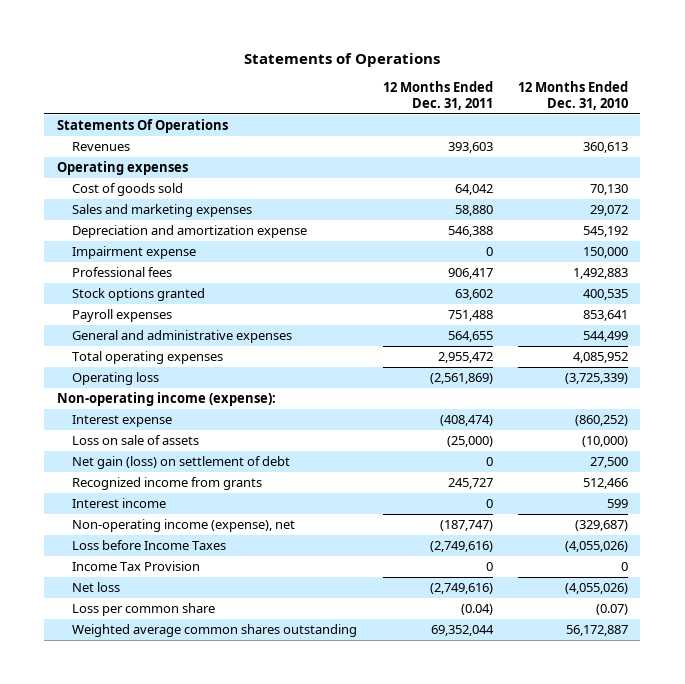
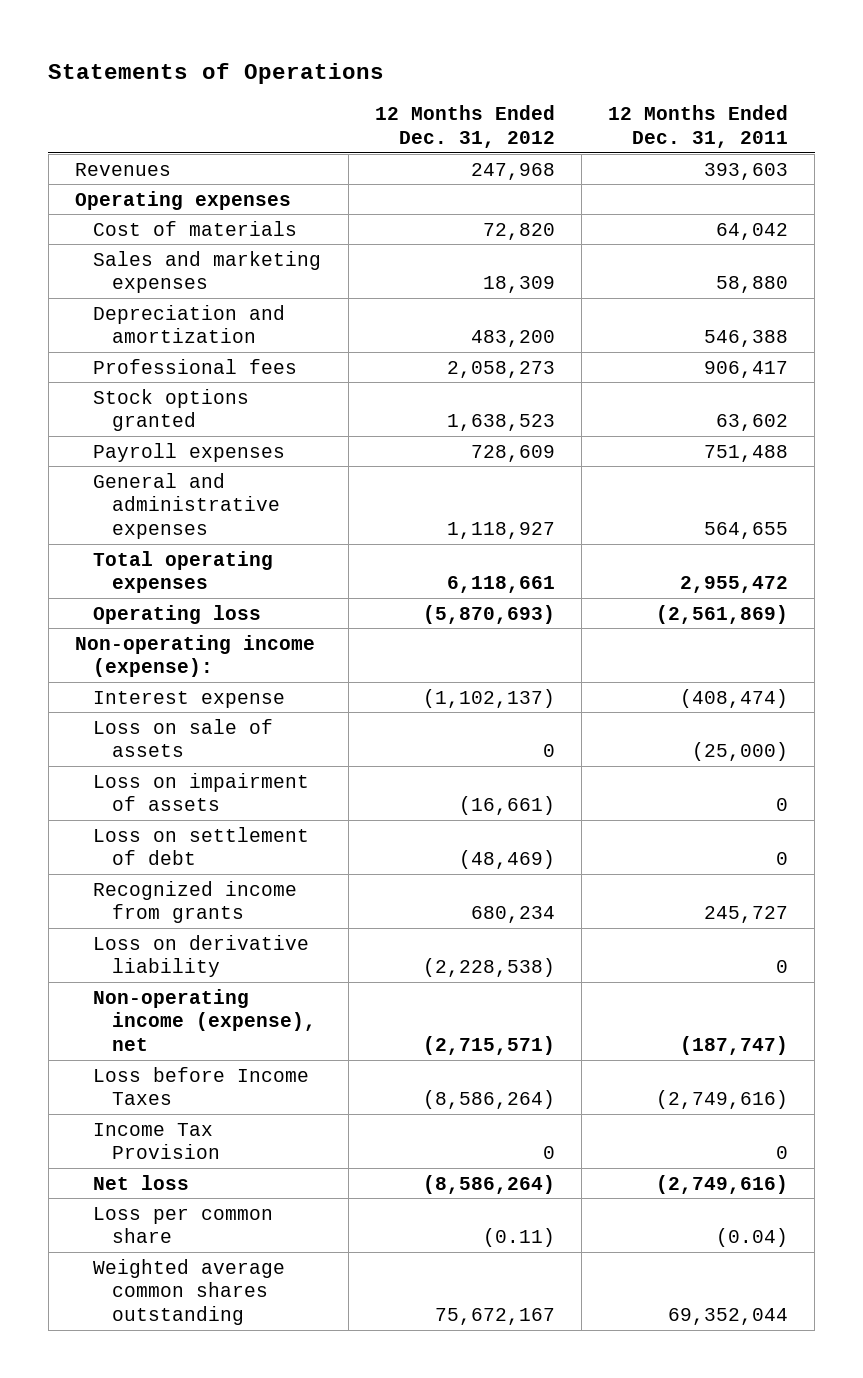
- | 12 Months Ended Dec. 31, 2011 | 12 Months Ended Dec. 31, 2010
+ | 12 Months Ended Dec. 31, 2012 | 12 Months Ended Dec. 31, 2011
- Statements Of Operations
- Cost of goods sold | 64,042 | 70,130
+ Cost of materials | 72,820 | 64,042
- Depreciation and amortization expense | 546,388 | 545,192
- Impairment expense | 0 | 150,000
+ Depreciation and amortization | 483,200 | 546,388
- Net gain (loss) on settlement of debt | 0 | 27,500
+ Loss on impairment of assets | (16,661) | 0
+ Loss on settlement of debt | (48,469) | 0
- Interest income | 0 | 599
+ Loss on derivative liability | (2,228,538) | 0

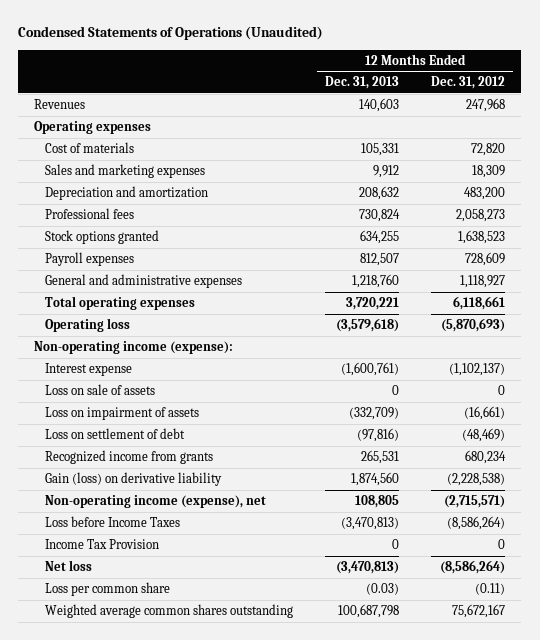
- Statements of Operations
+ Condensed Statements of Operations (Unaudited)
- | 12 Months Ended Dec. 31, 2012 | 12 Months Ended Dec. 31, 2011
+ | 12 Months Ended Dec. 31, 2013 | 12 Months Ended Dec. 31, 2012
- Loss on derivative liability | (2,228,538) | 0
+ Gain (loss) on derivative liability | 1,874,560 | (2,228,538)

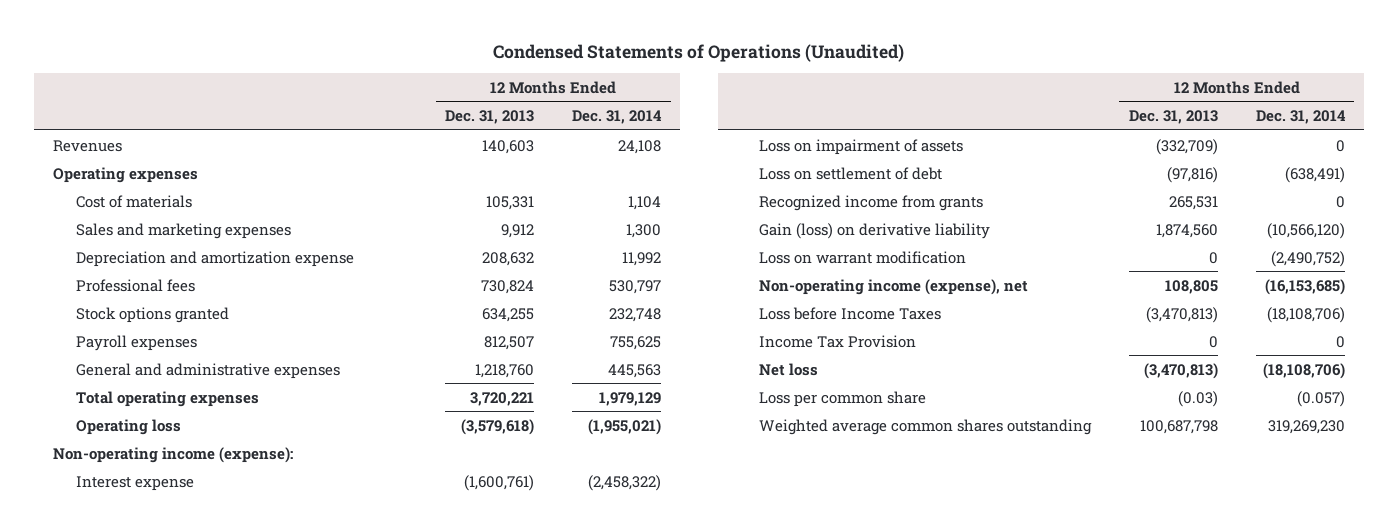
- | 12 Months Ended Dec. 31, 2013 | 12 Months Ended Dec. 31, 2012
+ | 12 Months Ended Dec. 31, 2013 | 12 Months Ended Dec. 31, 2014
- Depreciation and amortization | 208,632 | 483,200
+ Depreciation and amortization expense | 208,632 | 11,992
- Loss on sale of assets | 0 | 0
+ Loss on warrant modification | 0 | (2,490,752)

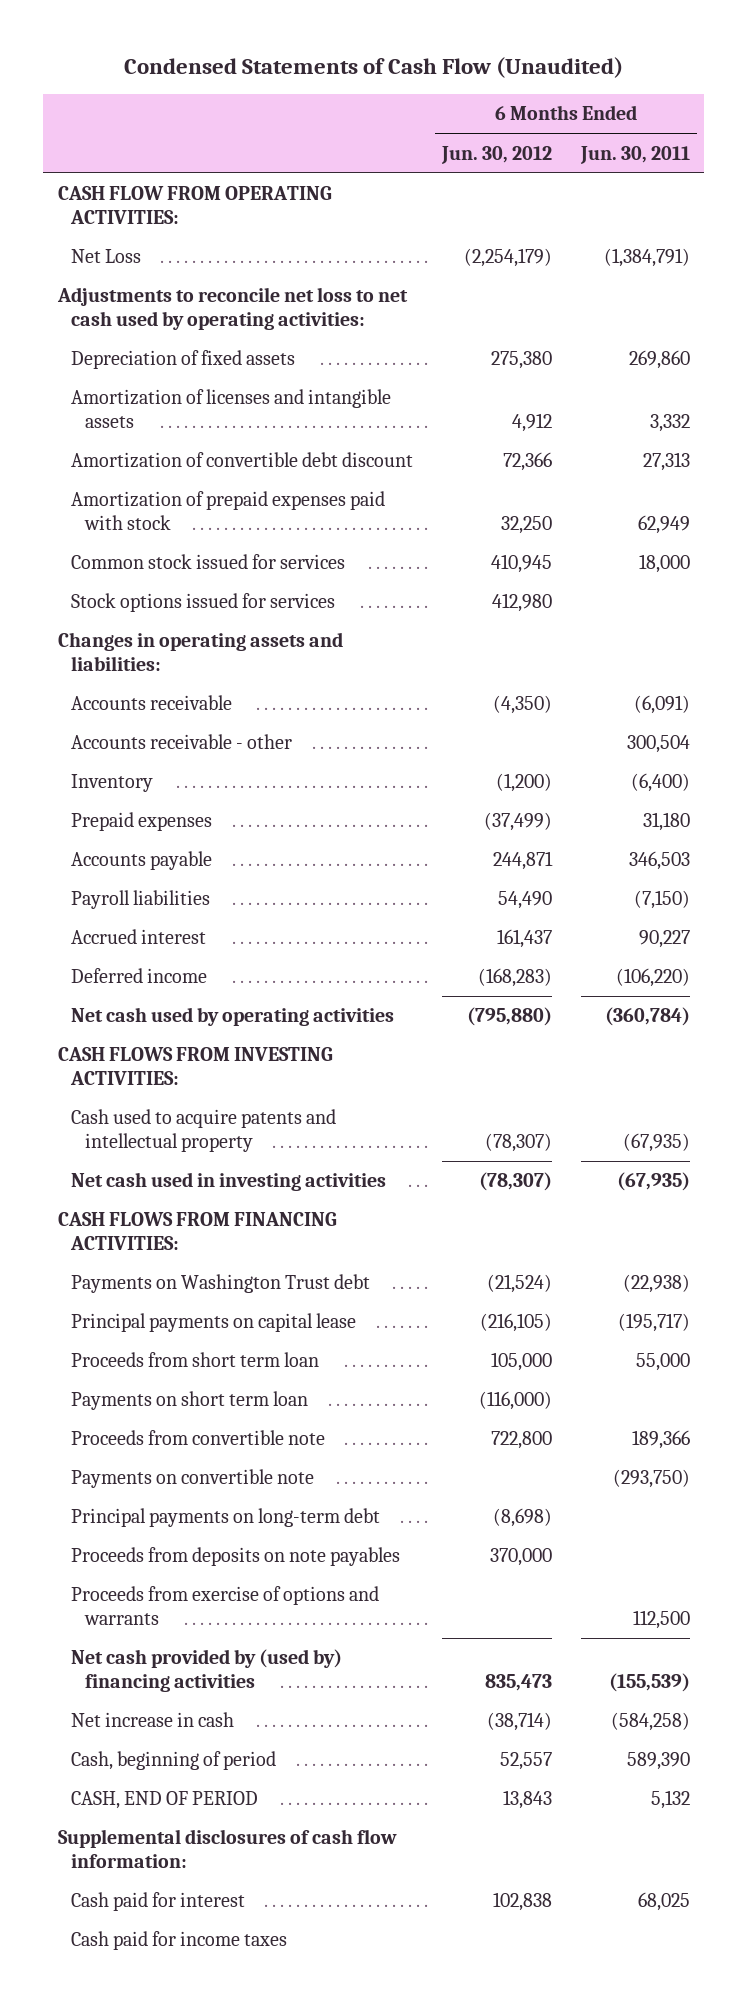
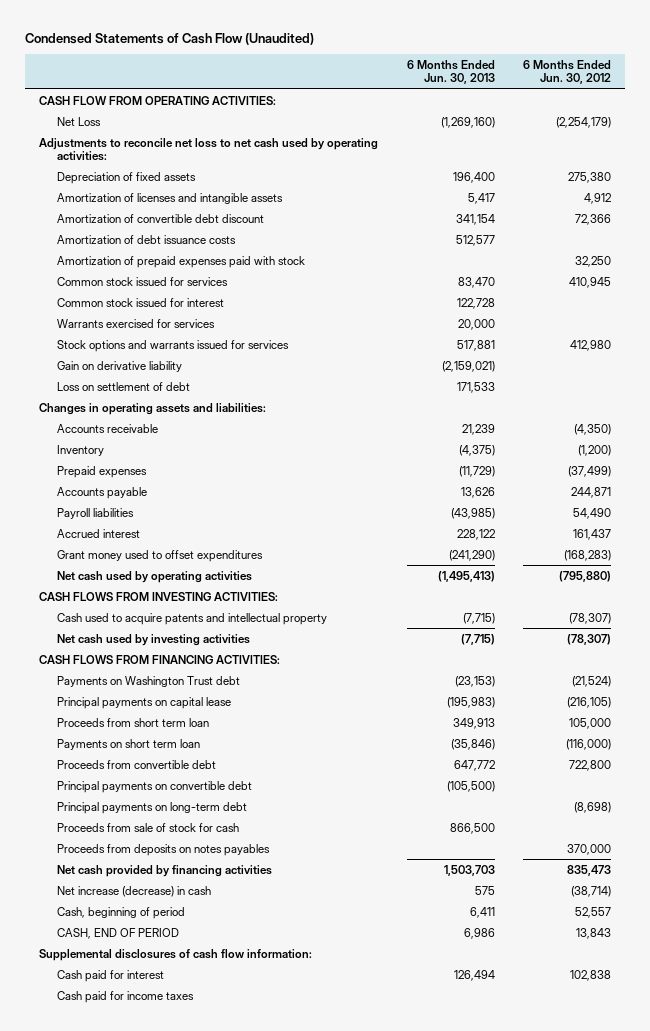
- | 6 Months Ended Jun. 30, 2012 | 6 Months Ended Jun. 30, 2011
+ | 6 Months Ended Jun. 30, 2013 | 6 Months Ended Jun. 30, 2012
+ Amortization of debt issuance costs | 512,577 |
- Stock options issued for services | 412,980 |
+ Common stock issued for interest | 122,728 |
+ Warrants exercised for services | 20,000 |
+ Stock options and warrants issued for services | 517,881 | 412,980
+ Gain on derivative liability | (2,159,021) |
+ Loss on settlement of debt | 171,533 |
- Accounts receivable - other | | 300,504
- Deferred income | (168,283) | (106,220)
+ Grant money used to offset expenditures | (241,290) | (168,283)
- Net cash used in investing activities | (78,307) | (67,935)
+ Net cash used by investing activities | (7,715) | (78,307)
- Proceeds from convertible note | 722,800 | 189,366
- Payments on convertible note | | (293,750)
+ Proceeds from convertible debt | 647,772 | 722,800
+ Principal payments on convertible debt | (105,500) |
- Proceeds from deposits on note payables | 370,000 |
- Proceeds from exercise of options and warrants | | 112,500
- Net cash provided by (used by) financing activities | 835,473 | (155,539)
- Net increase in cash | (38,714) | (584,258)
+ Proceeds from sale of stock for cash | 866,500 |
+ Proceeds from deposits on notes payables | | 370,000
+ Net cash provided by financing activities | 1,503,703 | 835,473
+ Net increase (decrease) in cash | 575 | (38,714)

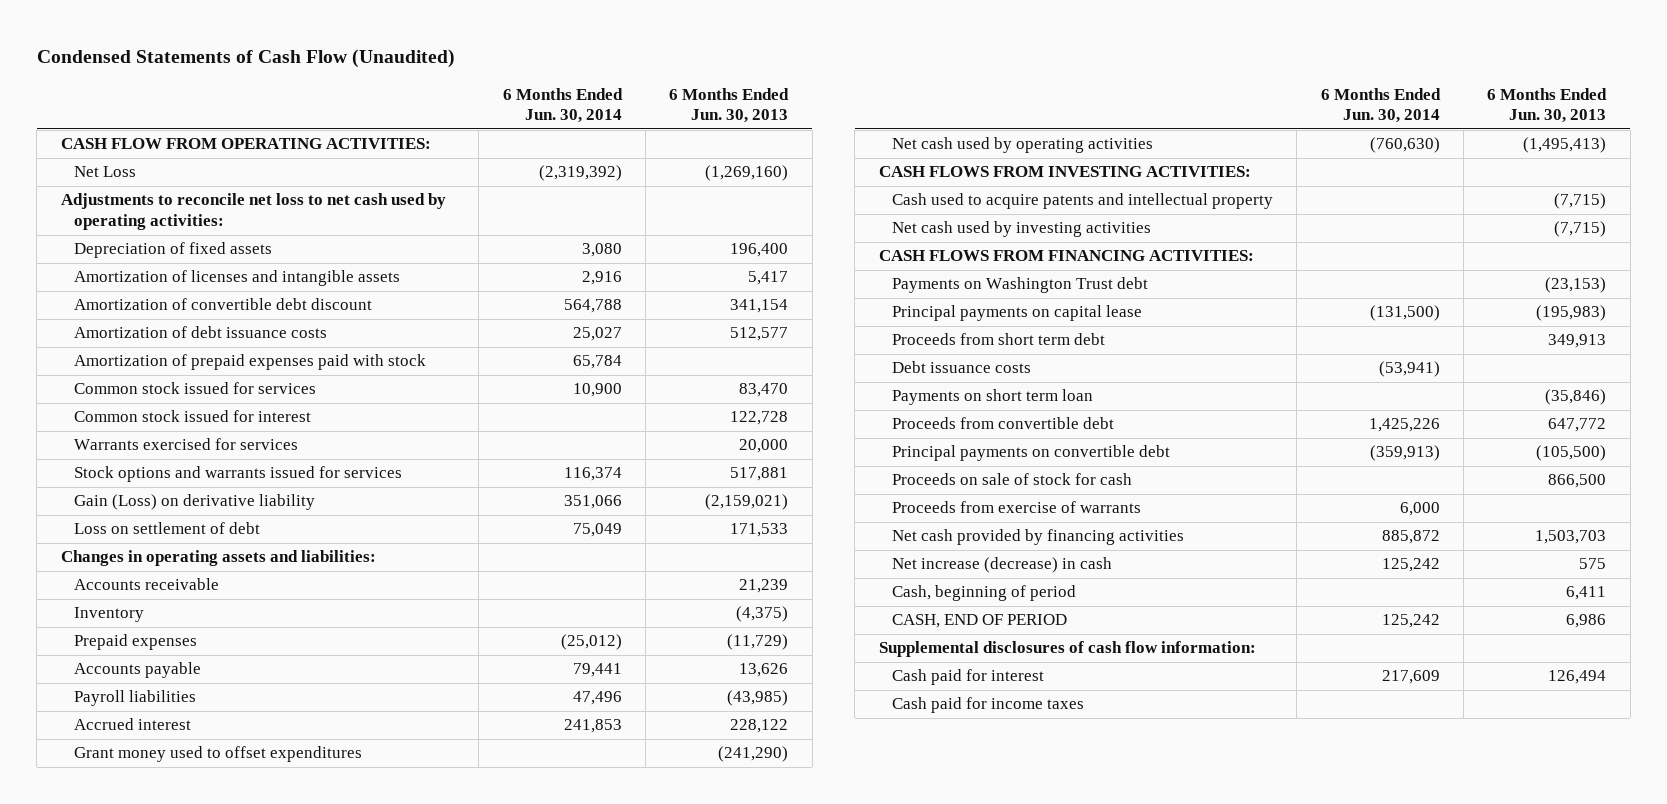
- | 6 Months Ended Jun. 30, 2013 | 6 Months Ended Jun. 30, 2012
+ | 6 Months Ended Jun. 30, 2014 | 6 Months Ended Jun. 30, 2013
- Gain on derivative liability | (2,159,021) |
+ Gain (Loss) on derivative liability | 351,066 | (2,159,021)
- Proceeds from short term loan | 349,913 | 105,000
+ Proceeds from short term debt | | 349,913
+ Debt issuance costs | (53,941) |
- Principal payments on long-term debt | | (8,698)
- Proceeds from sale of stock for cash | 866,500 |
- Proceeds from deposits on notes payables | | 370,000
+ Proceeds on sale of stock for cash | | 866,500
+ Proceeds from exercise of warrants | 6,000 |

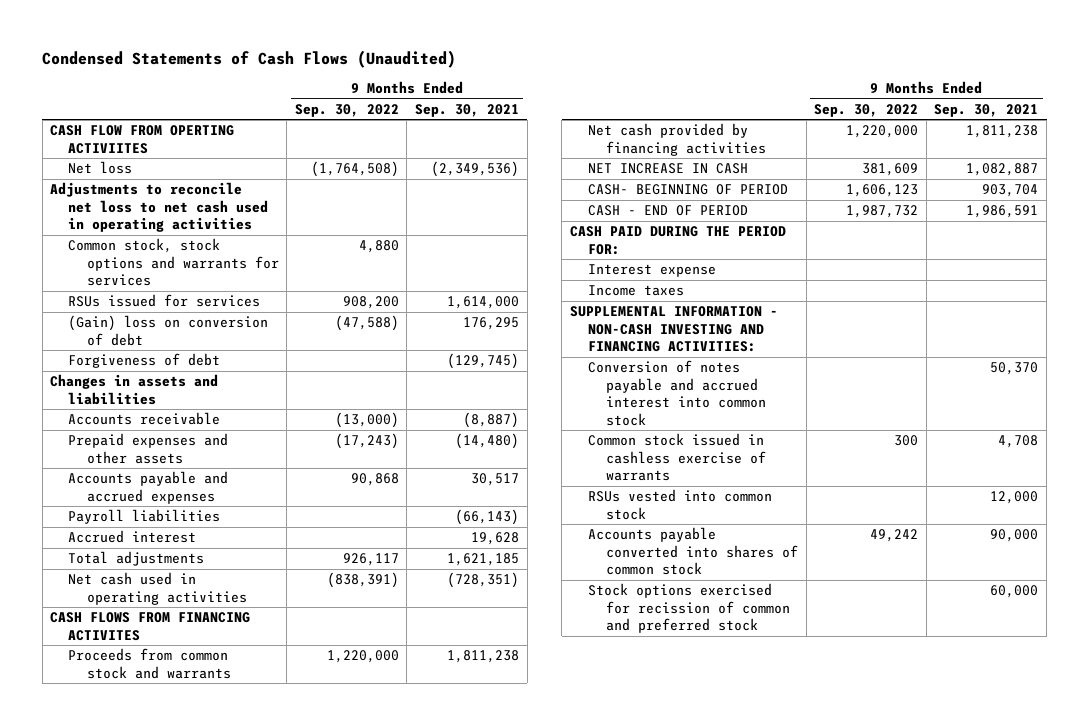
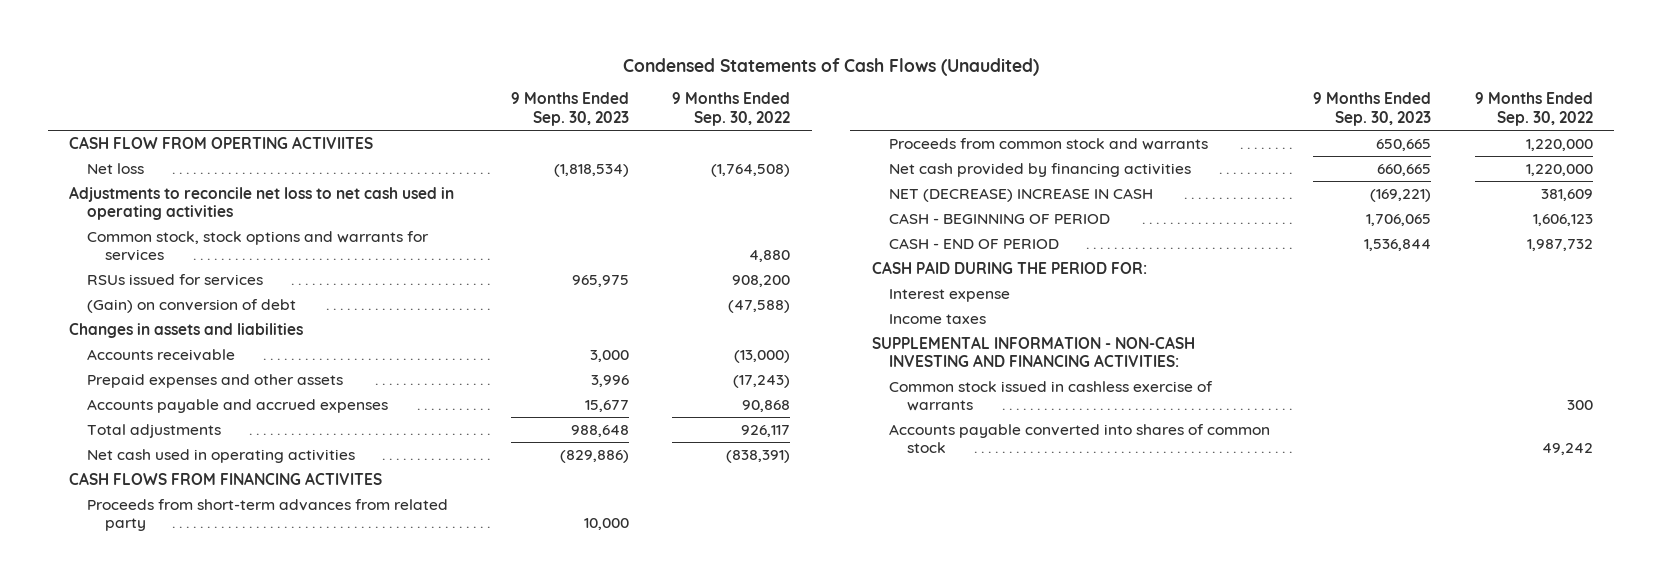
- | 9 Months Ended Sep. 30, 2022 | 9 Months Ended Sep. 30, 2021
+ | 9 Months Ended Sep. 30, 2023 | 9 Months Ended Sep. 30, 2022
- (Gain) loss on conversion of debt | (47,588) | 176,295
- Forgiveness of debt | | (129,745)
+ (Gain) on conversion of debt | | (47,588)
- Payroll liabilities | | (66,143)
- Accrued interest | | 19,628
+ Proceeds from short-term advances from related party | 10,000 |
- NET INCREASE IN CASH | 381,609 | 1,082,887
- CASH- BEGINNING OF PERIOD | 1,606,123 | 903,704
+ NET (DECREASE) INCREASE IN CASH | (169,221) | 381,609
+ CASH - BEGINNING OF PERIOD | 1,706,065 | 1,606,123
- Conversion of notes payable and accrued interest into common stock | | 50,370
- RSUs vested into common stock | | 12,000
- Stock options exercised for recission of common and preferred stock | | 60,000

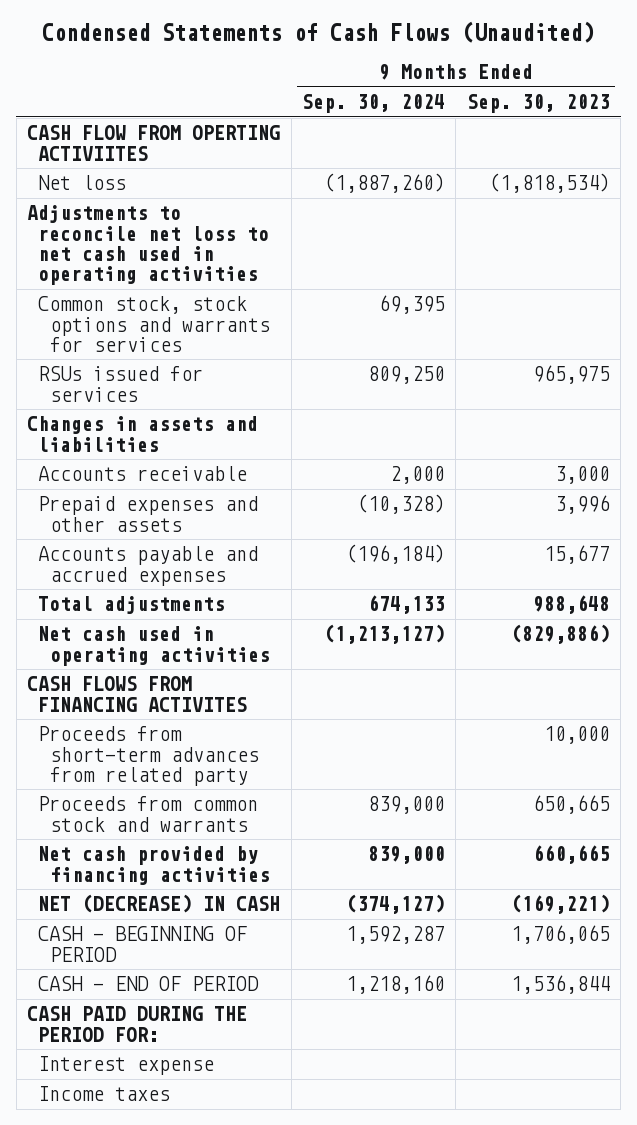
- | 9 Months Ended Sep. 30, 2023 | 9 Months Ended Sep. 30, 2022
+ | 9 Months Ended Sep. 30, 2024 | 9 Months Ended Sep. 30, 2023
- (Gain) on conversion of debt | | (47,588)
- NET (DECREASE) INCREASE IN CASH | (169,221) | 381,609
+ NET (DECREASE) IN CASH | (374,127) | (169,221)
- SUPPLEMENTAL INFORMATION - NON-CASH INVESTING AND FINANCING ACTIVITIES:
- Common stock issued in cashless exercise of warrants | | 300
- Accounts payable converted into shares of common stock | | 49,242

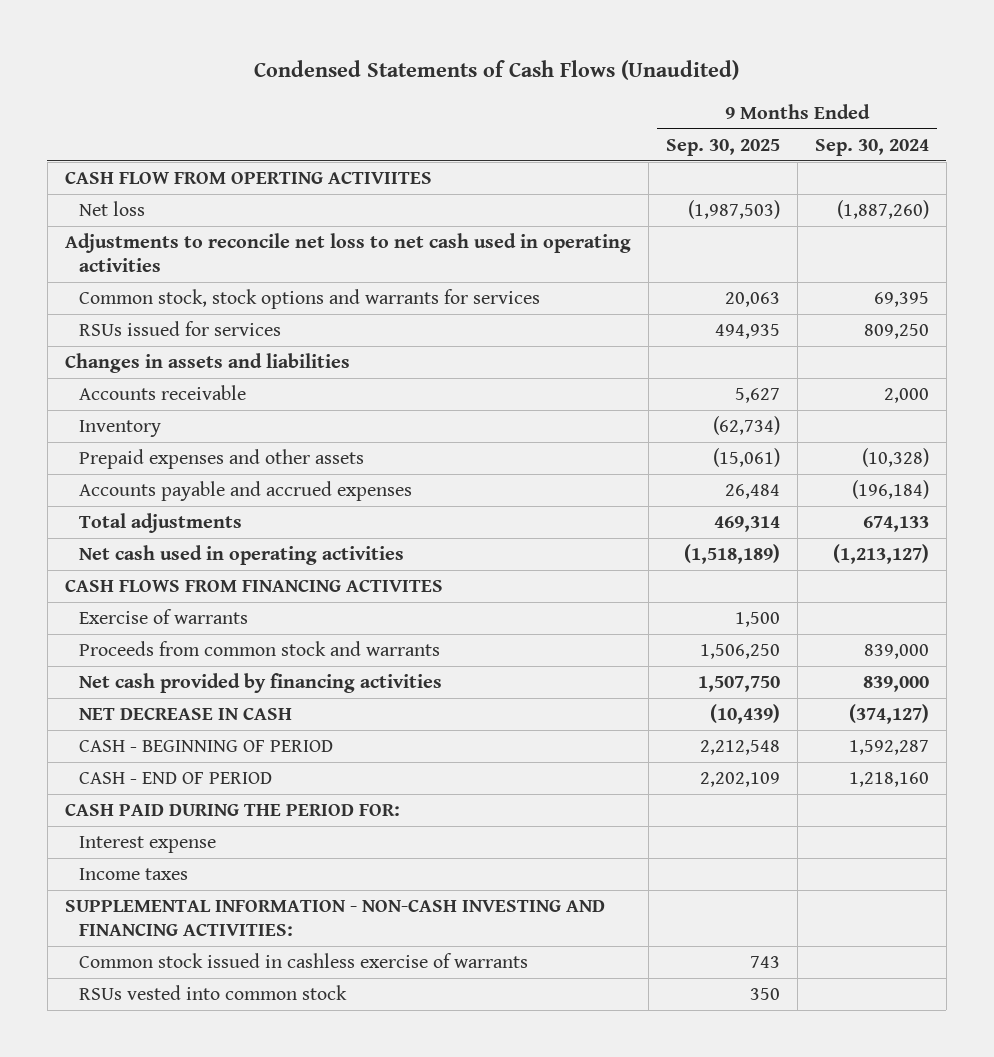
- | 9 Months Ended Sep. 30, 2024 | 9 Months Ended Sep. 30, 2023
+ | 9 Months Ended Sep. 30, 2025 | 9 Months Ended Sep. 30, 2024
+ Inventory | (62,734) |
- Proceeds from short-term advances from related party | | 10,000
+ Exercise of warrants | 1,500 |
- NET (DECREASE) IN CASH | (374,127) | (169,221)
+ NET DECREASE IN CASH | (10,439) | (374,127)
+ SUPPLEMENTAL INFORMATION - NON-CASH INVESTING AND FINANCING ACTIVITIES:
+ Common stock issued in cashless exercise of warrants | 743 |
+ RSUs vested into common stock | 350 |

